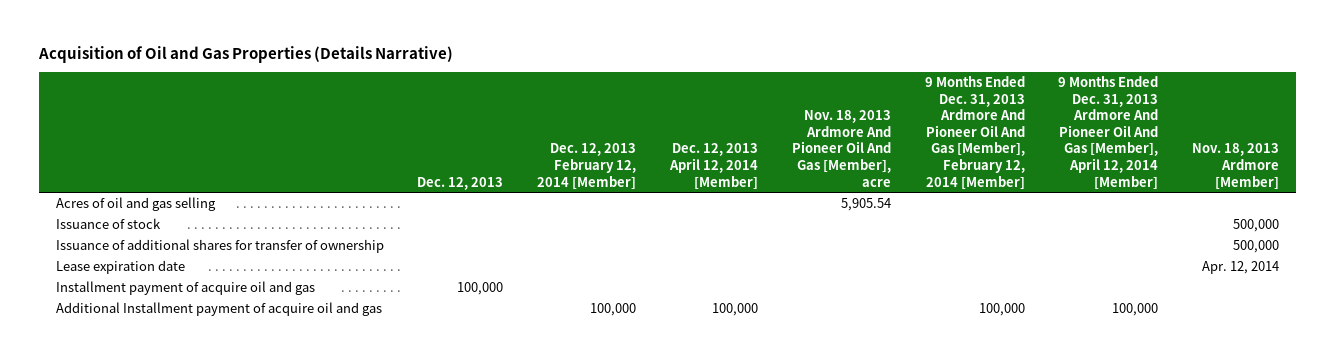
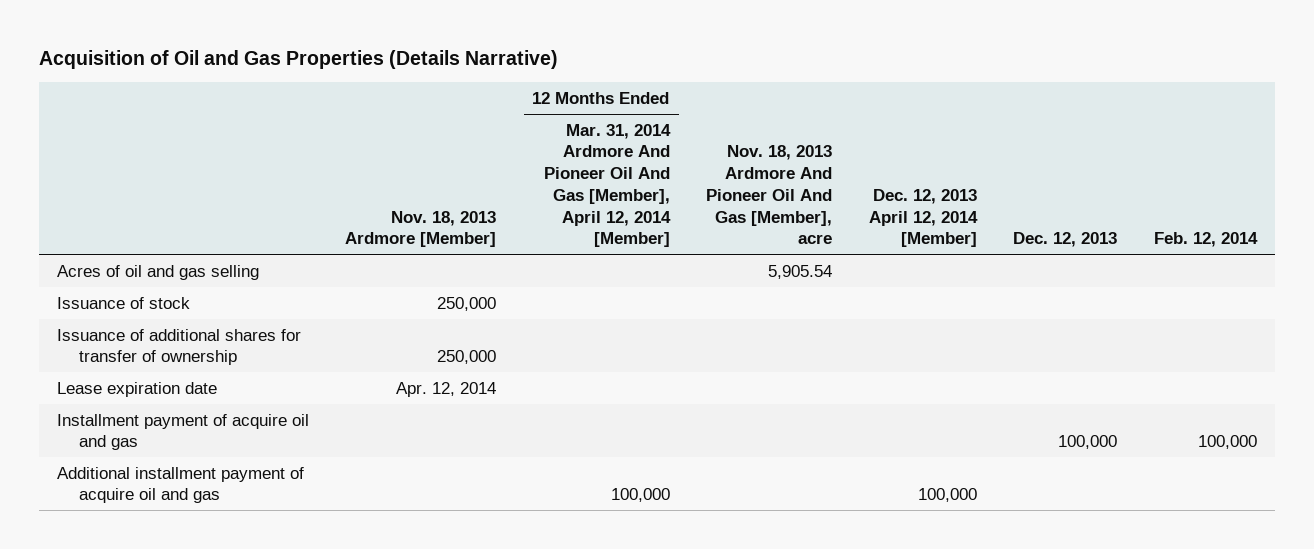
- | Dec. 12, 2013 | Dec. 12, 2013 February 12, 2014 [Member] | Dec. 12, 2013 April 12, 2014 [Member] | Nov. 18, 2013 Ardmore And Pioneer Oil And Gas [Member], acre | 9 Months Ended Dec. 31, 2013 Ardmore And Pioneer Oil And Gas [Member], February 12, 2014 [Member] | 9 Months Ended Dec. 31, 2013 Ardmore And Pioneer Oil And Gas [Member], April 12, 2014 [Member] | Nov. 18, 2013 Ardmore [Member]
+ | Nov. 18, 2013 Ardmore [Member] | 12 Months Ended Mar. 31, 2014 Ardmore And Pioneer Oil And Gas [Member], April 12, 2014 [Member] | Nov. 18, 2013 Ardmore And Pioneer Oil And Gas [Member], acre | Dec. 12, 2013 April 12, 2014 [Member] | Dec. 12, 2013 | Feb. 12, 2014
- Issuance of stock | | | | | | | 500,000
- Issuance of additional shares for transfer of ownership | | | | | | | 500,000
+ Issuance of stock | 250,000 | | | | |
+ Issuance of additional shares for transfer of ownership | 250,000 | | | | |
- Additional Installment payment of acquire oil and gas | | 100,000 | 100,000 | | 100,000 | 100,000 |
+ Additional installment payment of acquire oil and gas | | 100,000 | | 100,000 | |

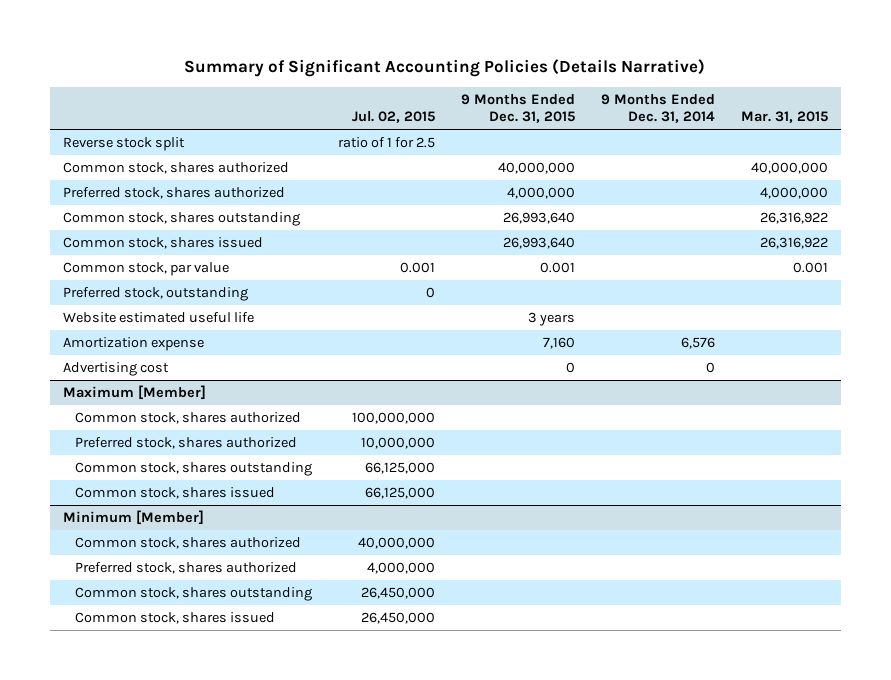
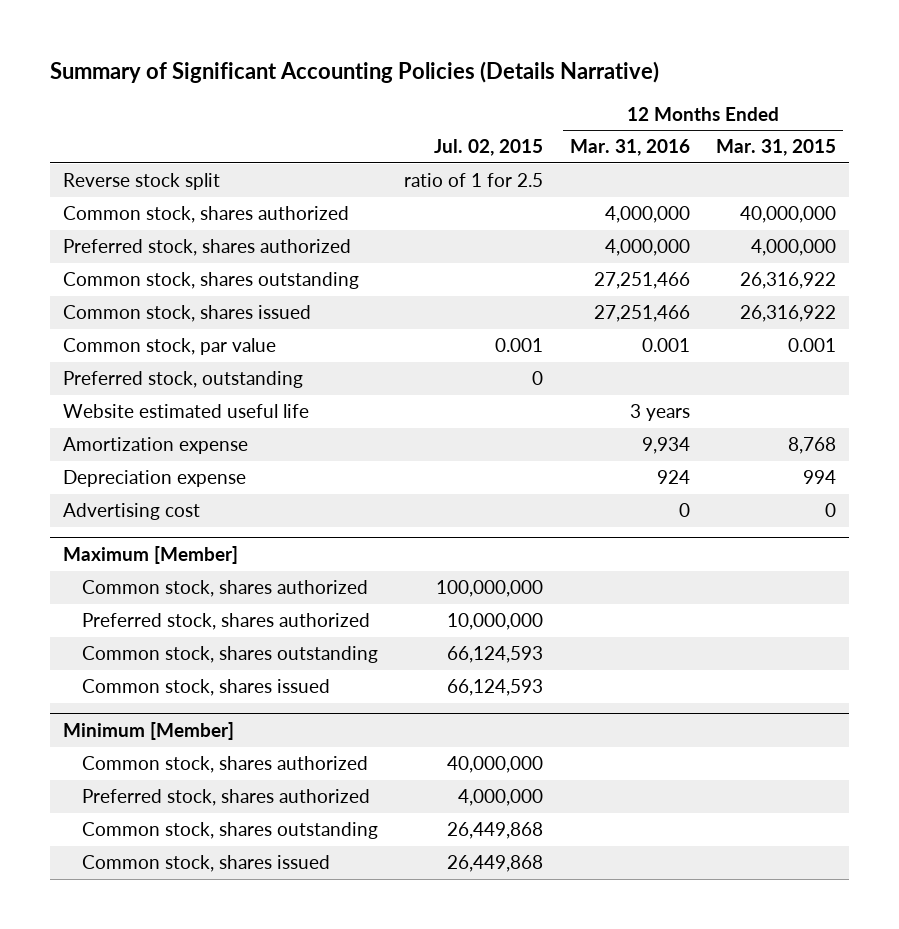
- | Jul. 02, 2015 | 9 Months Ended Dec. 31, 2015 | 9 Months Ended Dec. 31, 2014 | Mar. 31, 2015
+ | Jul. 02, 2015 | 12 Months Ended Mar. 31, 2016 | 12 Months Ended Mar. 31, 2015
+ Depreciation expense | | 924 | 994
@ Maximum [Member]
- Common stock, shares outstanding | 66,125,000 | | |
- Common stock, shares issued | 66,125,000 | | |
+ Common stock, shares outstanding | 66,124,593 | |
+ Common stock, shares issued | 66,124,593 | |
@ Minimum [Member]
- Common stock, shares outstanding | 26,450,000 | | |
- Common stock, shares issued | 26,450,000 | | |
+ Common stock, shares outstanding | 26,449,868 | |
+ Common stock, shares issued | 26,449,868 | |

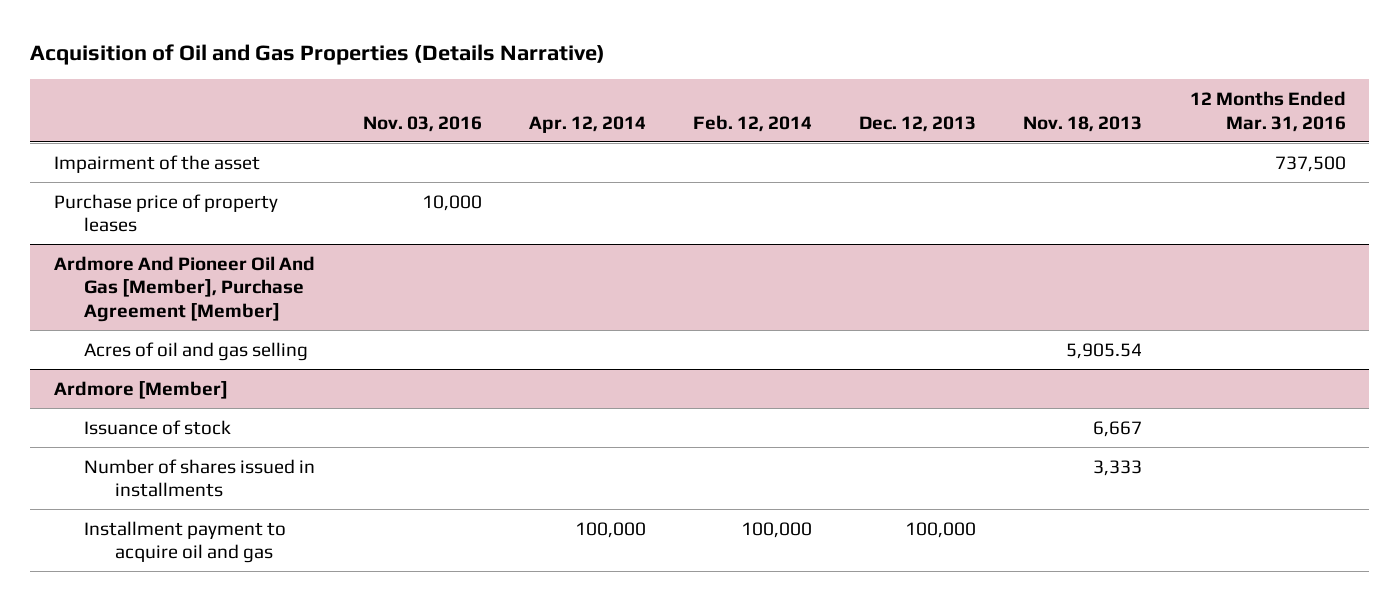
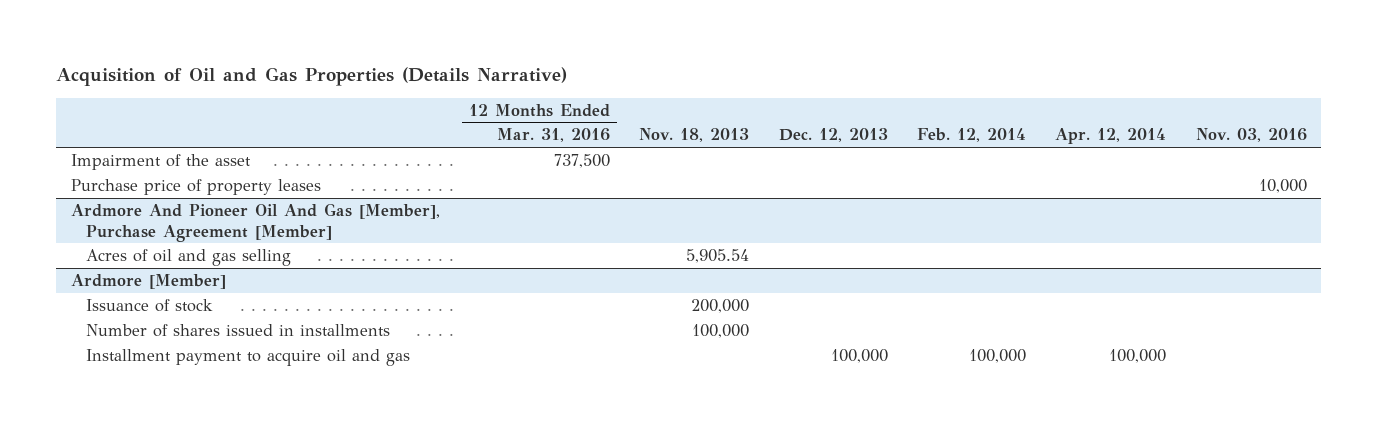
- | Nov. 03, 2016 | Apr. 12, 2014 | Feb. 12, 2014 | Dec. 12, 2013 | Nov. 18, 2013 | 12 Months Ended Mar. 31, 2016
+ | 12 Months Ended Mar. 31, 2016 | Nov. 18, 2013 | Dec. 12, 2013 | Feb. 12, 2014 | Apr. 12, 2014 | Nov. 03, 2016
@ Ardmore [Member]
- Issuance of stock | | | | | 6,667 |
- Number of shares issued in installments | | | | | 3,333 |
+ Issuance of stock | | 200,000 | | | |
+ Number of shares issued in installments | | 100,000 | | | |

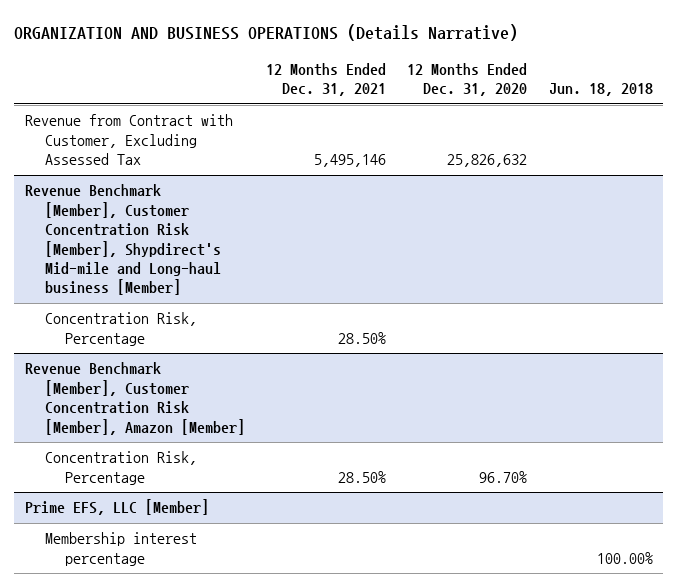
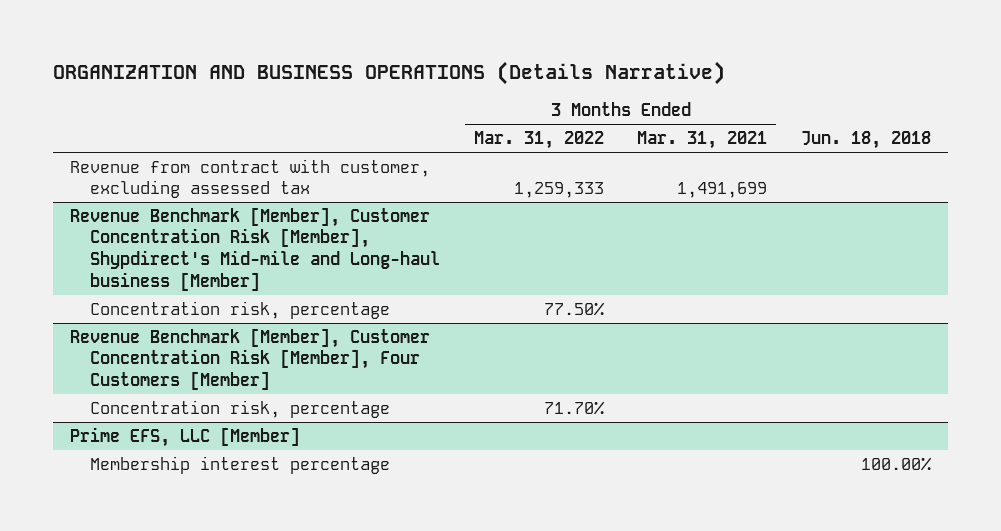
- | 12 Months Ended Dec. 31, 2021 | 12 Months Ended Dec. 31, 2020 | Jun. 18, 2018
+ | 3 Months Ended Mar. 31, 2022 | 3 Months Ended Mar. 31, 2021 | Jun. 18, 2018
- Revenue from Contract with Customer, Excluding Assessed Tax | 5,495,146 | 25,826,632 |
+ Revenue from contract with customer, excluding assessed tax | 1,259,333 | 1,491,699 |
@ Revenue Benchmark [Member], Customer Concentration Risk [Member], Shypdirect's Mid-mile and Long-haul business [Member]
- Concentration Risk, Percentage | 28.50% | |
- Revenue Benchmark [Member], Customer Concentration Risk [Member], Amazon [Member]
- Concentration Risk, Percentage | 28.50% | 96.70% |
@ Revenue Benchmark [Member], Customer Concentration Risk [Member], Shypdirect's Mid-mile and Long-haul business [Member]
+ Concentration risk, percentage | 77.50% | |
+ Revenue Benchmark [Member], Customer Concentration Risk [Member], Four Customers [Member]
+ Concentration risk, percentage | 71.70% | |

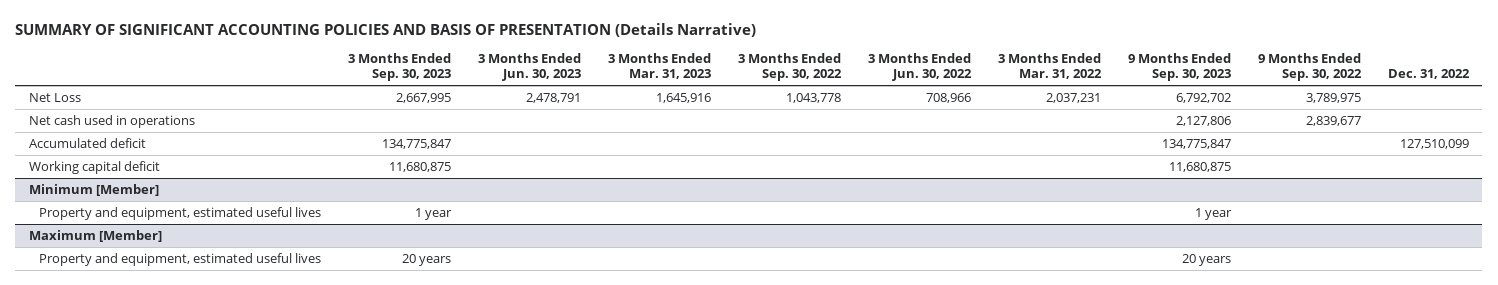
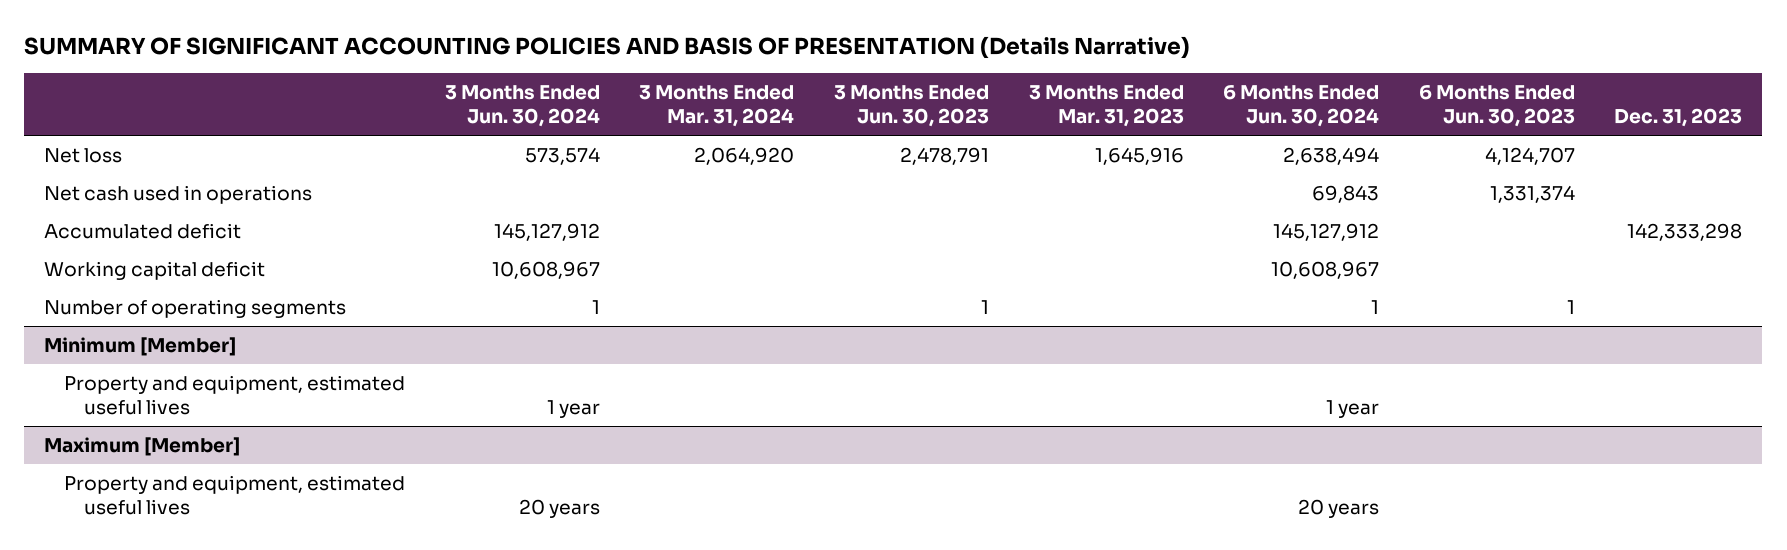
- | 3 Months Ended Sep. 30, 2023 | 3 Months Ended Jun. 30, 2023 | 3 Months Ended Mar. 31, 2023 | 3 Months Ended Sep. 30, 2022 | 3 Months Ended Jun. 30, 2022 | 3 Months Ended Mar. 31, 2022 | 9 Months Ended Sep. 30, 2023 | 9 Months Ended Sep. 30, 2022 | Dec. 31, 2022
+ | 3 Months Ended Jun. 30, 2024 | 3 Months Ended Mar. 31, 2024 | 3 Months Ended Jun. 30, 2023 | 3 Months Ended Mar. 31, 2023 | 6 Months Ended Jun. 30, 2024 | 6 Months Ended Jun. 30, 2023 | Dec. 31, 2023
- Net Loss | 2,667,995 | 2,478,791 | 1,645,916 | 1,043,778 | 708,966 | 2,037,231 | 6,792,702 | 3,789,975 |
+ Net loss | 573,574 | 2,064,920 | 2,478,791 | 1,645,916 | 2,638,494 | 4,124,707 |
+ Number of operating segments | 1 | | 1 | | 1 | 1 |

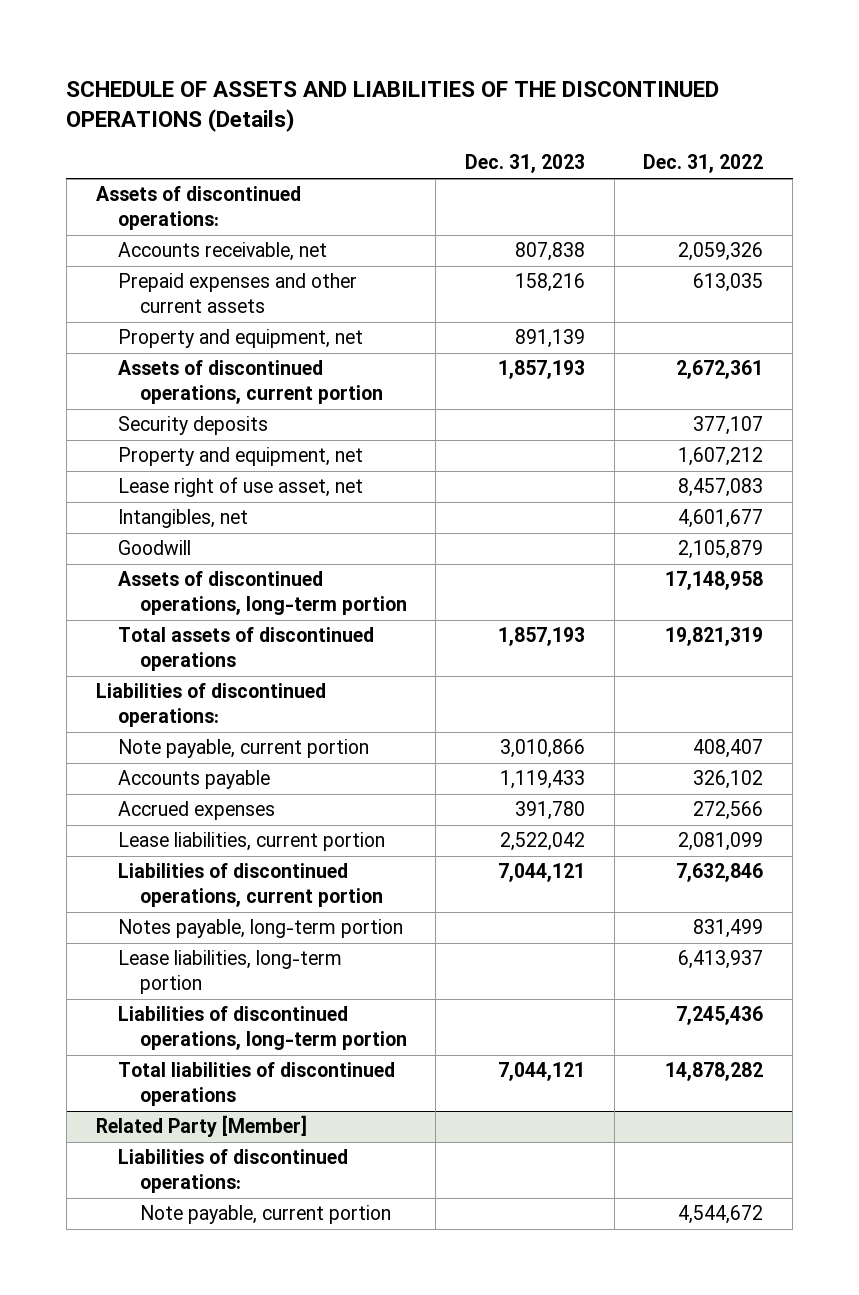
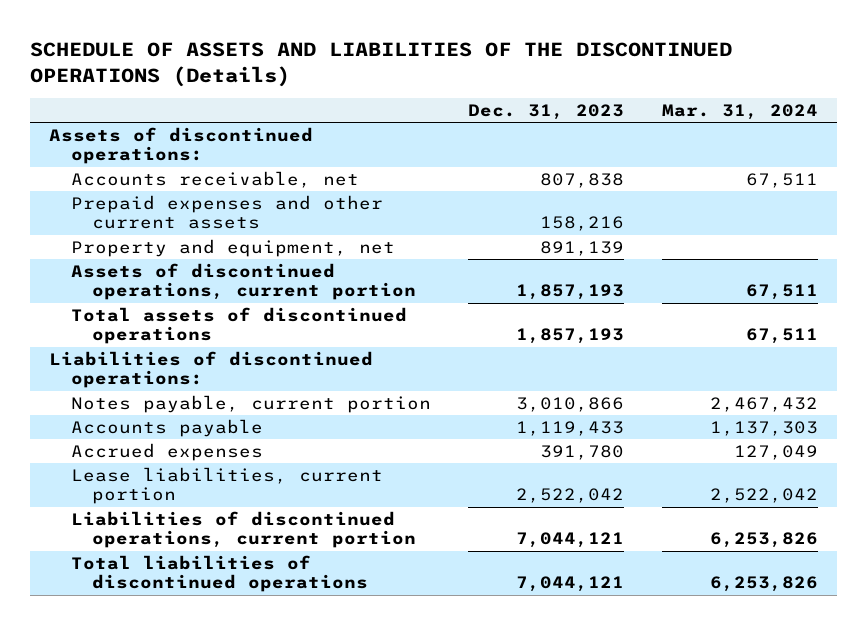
- | Dec. 31, 2023 | Dec. 31, 2022
+ | Dec. 31, 2023 | Mar. 31, 2024
- Security deposits | | 377,107
- Property and equipment, net | | 1,607,212
- Lease right of use asset, net | | 8,457,083
- Intangibles, net | | 4,601,677
- Goodwill | | 2,105,879
- Assets of discontinued operations, long-term portion | | 17,148,958
- Note payable, current portion | 3,010,866 | 408,407
+ Notes payable, current portion | 3,010,866 | 2,467,432
- Notes payable, long-term portion | | 831,499
- Lease liabilities, long-term portion | | 6,413,937
- Liabilities of discontinued operations, long-term portion | | 7,245,436
- Related Party [Member]
- Liabilities of discontinued operations:
- Note payable, current portion | | 4,544,672

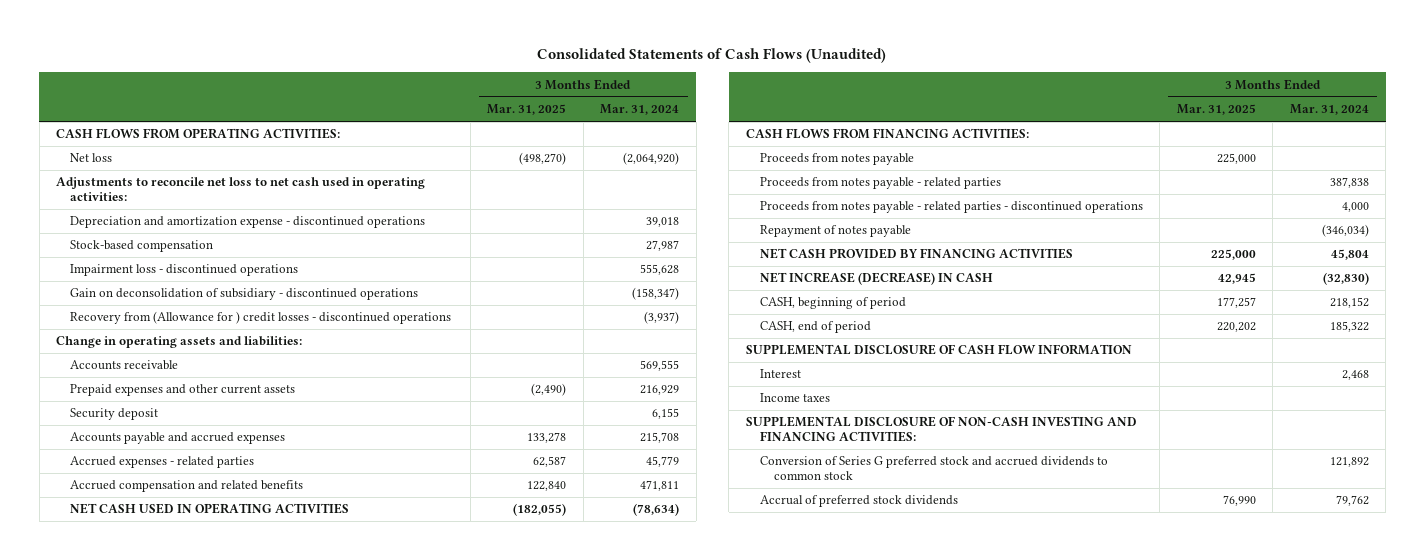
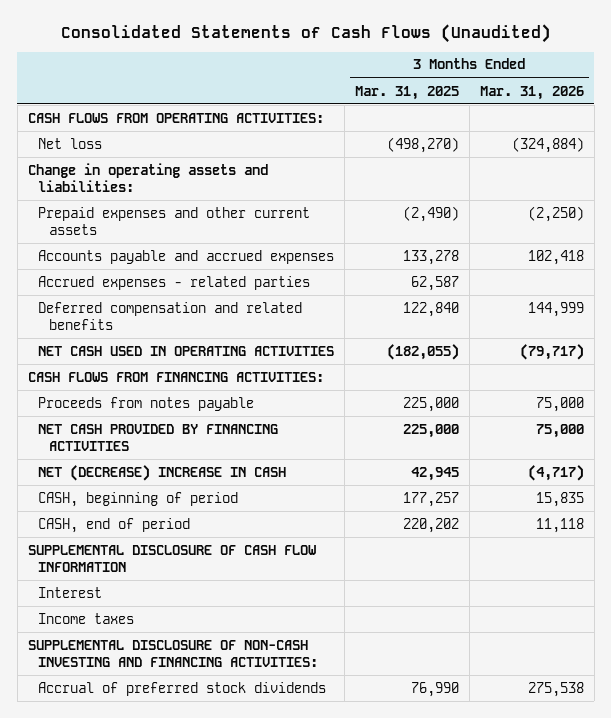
- | 3 Months Ended Mar. 31, 2025 | 3 Months Ended Mar. 31, 2024
+ | 3 Months Ended Mar. 31, 2025 | 3 Months Ended Mar. 31, 2026
- Adjustments to reconcile net loss to net cash used in operating activities:
- Depreciation and amortization expense - discontinued operations | | 39,018
- Stock-based compensation | | 27,987
- Impairment loss - discontinued operations | | 555,628
- Gain on deconsolidation of subsidiary - discontinued operations | | (158,347)
- Recovery from (Allowance for ) credit losses - discontinued operations | | (3,937)
- Accounts receivable | | 569,555
- Security deposit | | 6,155
- Accrued compensation and related benefits | 122,840 | 471,811
+ Deferred compensation and related benefits | 122,840 | 144,999
- Proceeds from notes payable - related parties | | 387,838
- Proceeds from notes payable - related parties - discontinued operations | | 4,000
- Repayment of notes payable | | (346,034)
- NET INCREASE (DECREASE) IN CASH | 42,945 | (32,830)
+ NET (DECREASE) INCREASE IN CASH | 42,945 | (4,717)
- Conversion of Series G preferred stock and accrued dividends to common stock | | 121,892

